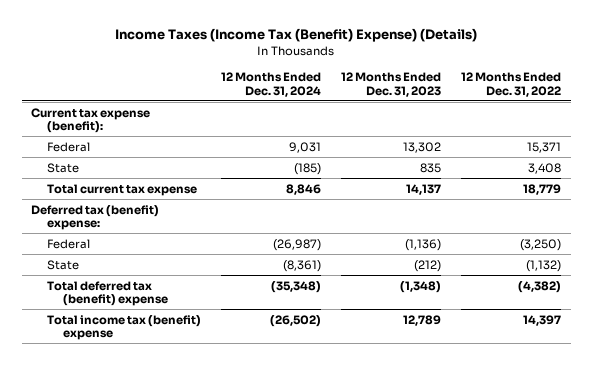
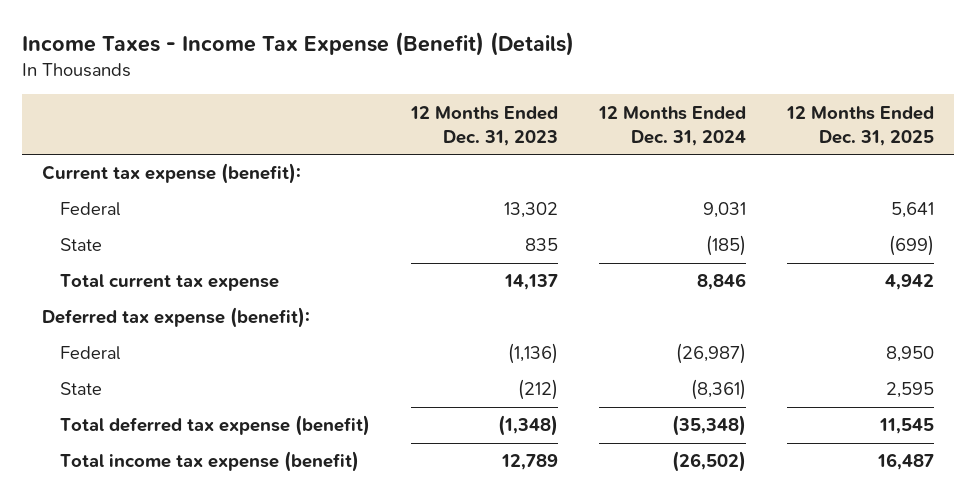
- Income Taxes (Income Tax (Benefit) Expense) (Details)
+ Income Taxes - Income Tax Expense (Benefit) (Details)
- | 12 Months Ended Dec. 31, 2024 | 12 Months Ended Dec. 31, 2023 | 12 Months Ended Dec. 31, 2022
+ | 12 Months Ended Dec. 31, 2023 | 12 Months Ended Dec. 31, 2024 | 12 Months Ended Dec. 31, 2025
- Deferred tax (benefit) expense:
+ Deferred tax expense (benefit):
- Total deferred tax (benefit) expense | (35,348) | (1,348) | (4,382)
- Total income tax (benefit) expense | (26,502) | 12,789 | 14,397
+ Total deferred tax expense (benefit) | (1,348) | (35,348) | 11,545
+ Total income tax expense (benefit) | 12,789 | (26,502) | 16,487

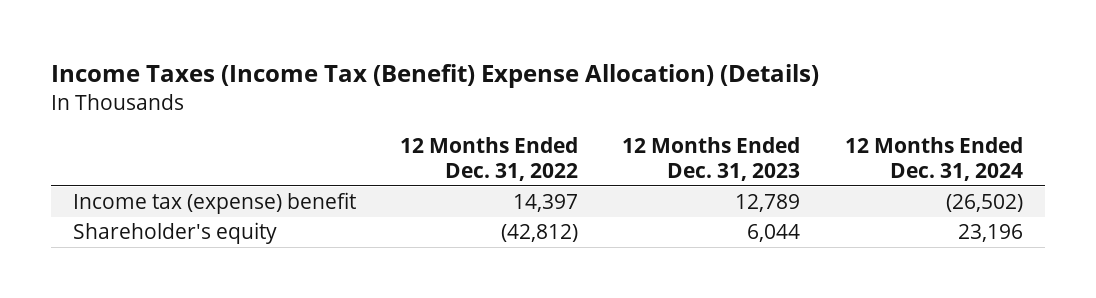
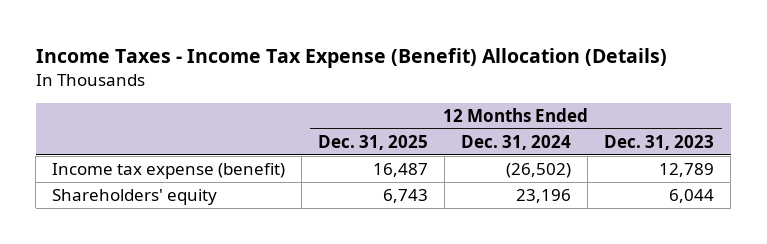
- Income Taxes (Income Tax (Benefit) Expense Allocation) (Details)
+ Income Taxes - Income Tax Expense (Benefit) Allocation (Details)
- | 12 Months Ended Dec. 31, 2022 | 12 Months Ended Dec. 31, 2023 | 12 Months Ended Dec. 31, 2024
+ | 12 Months Ended Dec. 31, 2025 | 12 Months Ended Dec. 31, 2024 | 12 Months Ended Dec. 31, 2023
- Income tax (expense) benefit | 14,397 | 12,789 | (26,502)
- Shareholder's equity | (42,812) | 6,044 | 23,196
+ Income tax expense (benefit) | 16,487 | (26,502) | 12,789
+ Shareholders' equity | 6,743 | 23,196 | 6,044

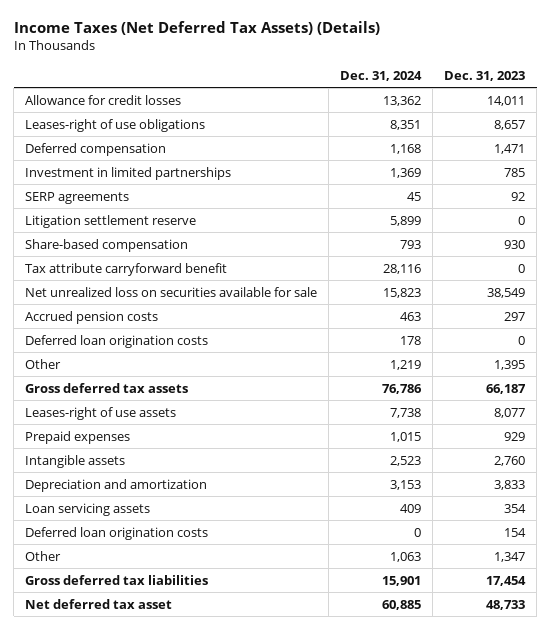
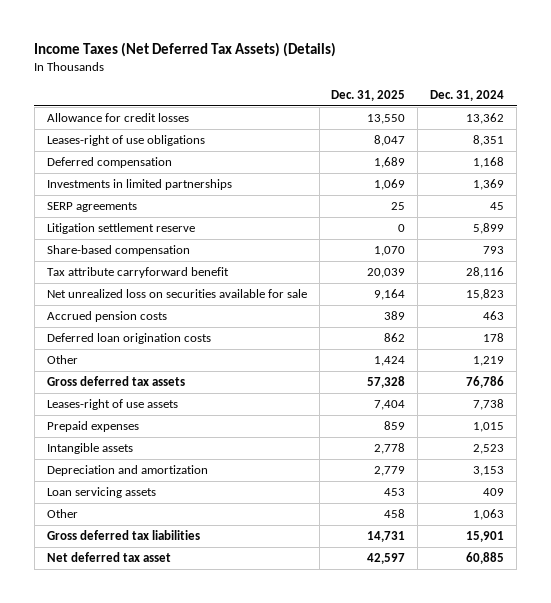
- | Dec. 31, 2024 | Dec. 31, 2023
+ | Dec. 31, 2025 | Dec. 31, 2024
- Investment in limited partnerships | 1,369 | 785
+ Investments in limited partnerships | 1,069 | 1,369
- Deferred loan origination costs | 0 | 154

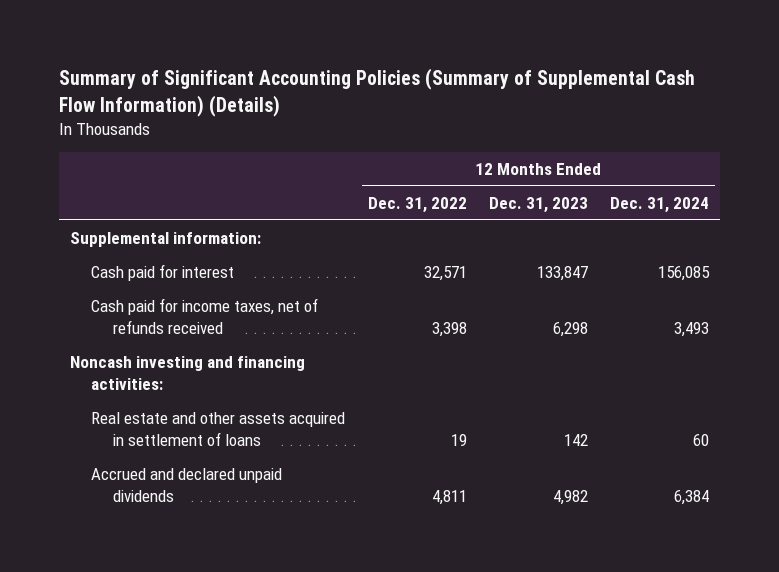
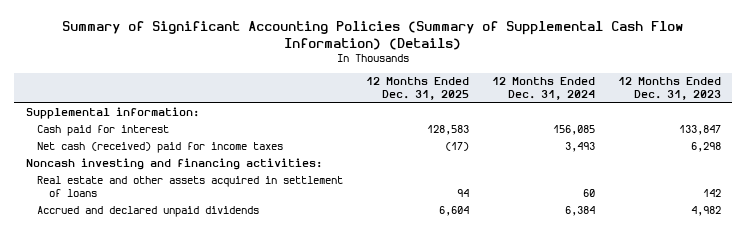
- | 12 Months Ended Dec. 31, 2022 | 12 Months Ended Dec. 31, 2023 | 12 Months Ended Dec. 31, 2024
+ | 12 Months Ended Dec. 31, 2025 | 12 Months Ended Dec. 31, 2024 | 12 Months Ended Dec. 31, 2023
- Cash paid for income taxes, net of refunds received | 3,398 | 6,298 | 3,493
+ Net cash (received) paid for income taxes | (17) | 3,493 | 6,298

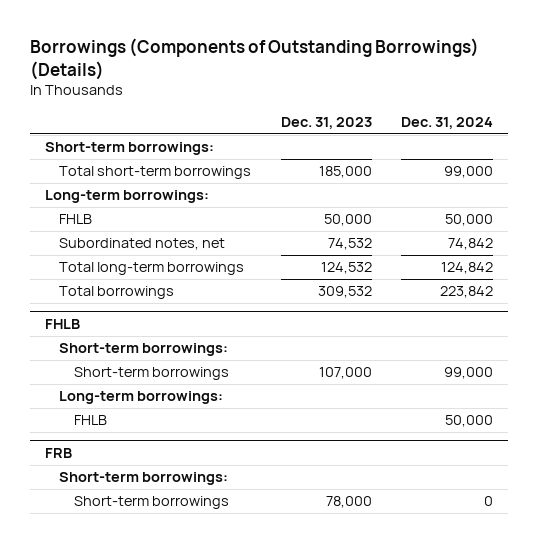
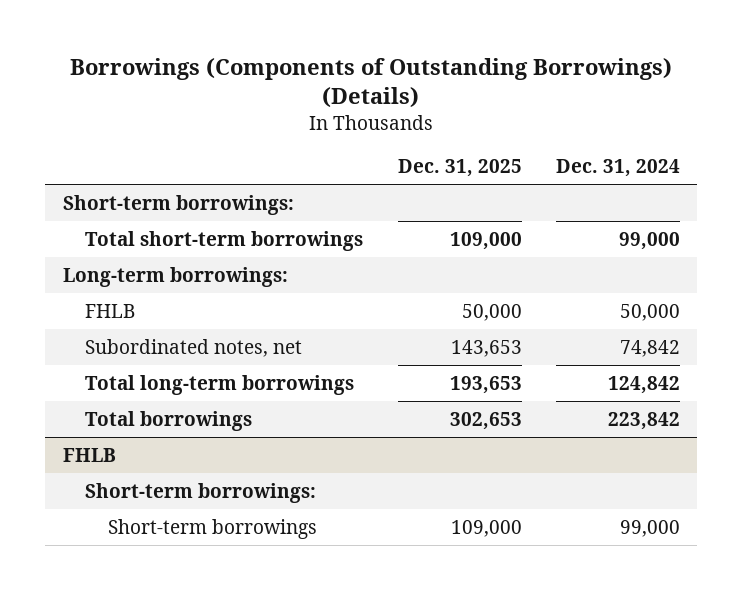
- | Dec. 31, 2023 | Dec. 31, 2024
+ | Dec. 31, 2025 | Dec. 31, 2024
@ FHLB
- Long-term borrowings:
- FHLB | | 50,000
- FRB
- Short-term borrowings:
- Short-term borrowings | 78,000 | 0

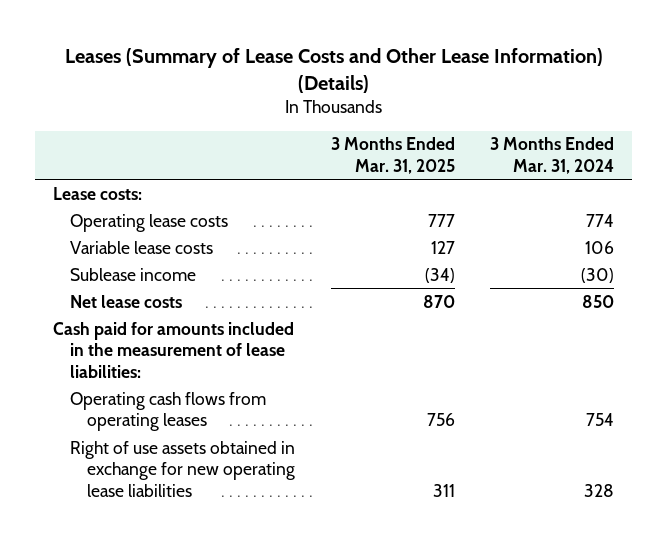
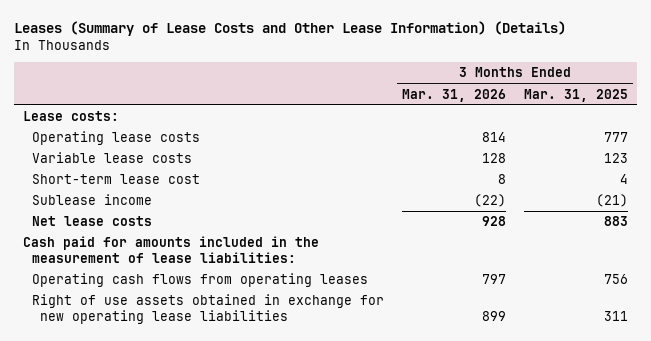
- | 3 Months Ended Mar. 31, 2025 | 3 Months Ended Mar. 31, 2024
+ | 3 Months Ended Mar. 31, 2026 | 3 Months Ended Mar. 31, 2025
- Variable lease costs | 127 | 106
- Sublease income | (34) | (30)
- Net lease costs | 870 | 850
+ Variable lease costs | 128 | 123
+ Short-term lease cost | 8 | 4
+ Sublease income | (22) | (21)
+ Net lease costs | 928 | 883

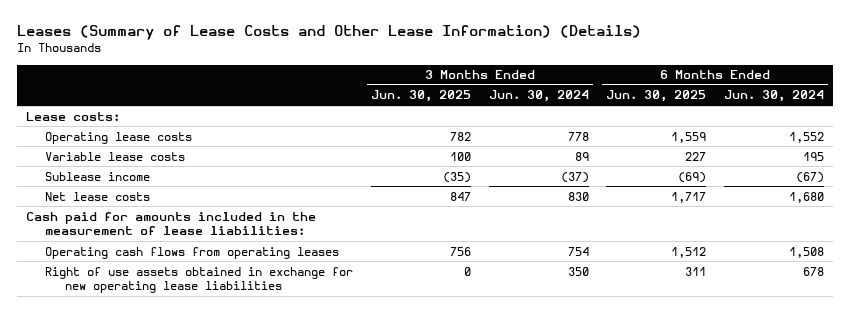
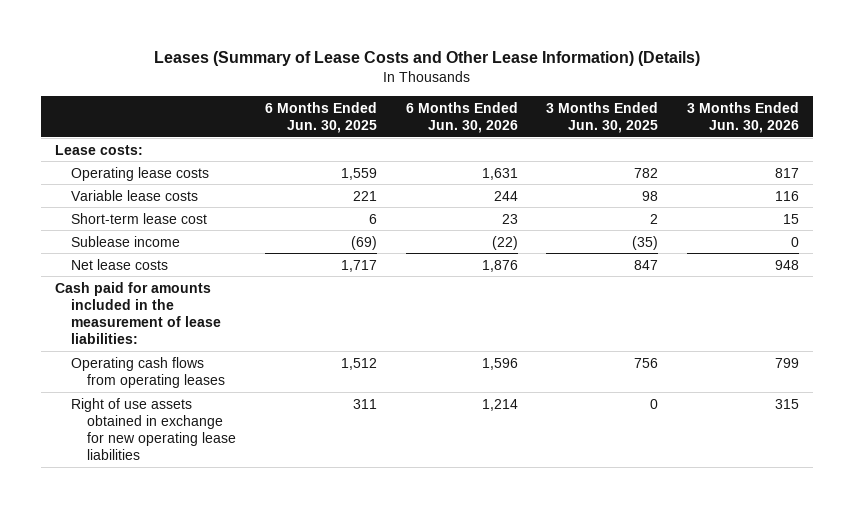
- | 3 Months Ended Jun. 30, 2025 | 3 Months Ended Jun. 30, 2024 | 6 Months Ended Jun. 30, 2025 | 6 Months Ended Jun. 30, 2024
+ | 6 Months Ended Jun. 30, 2025 | 6 Months Ended Jun. 30, 2026 | 3 Months Ended Jun. 30, 2025 | 3 Months Ended Jun. 30, 2026
- Variable lease costs | 100 | 89 | 227 | 195
+ Variable lease costs | 221 | 244 | 98 | 116
+ Short-term lease cost | 6 | 23 | 2 | 15

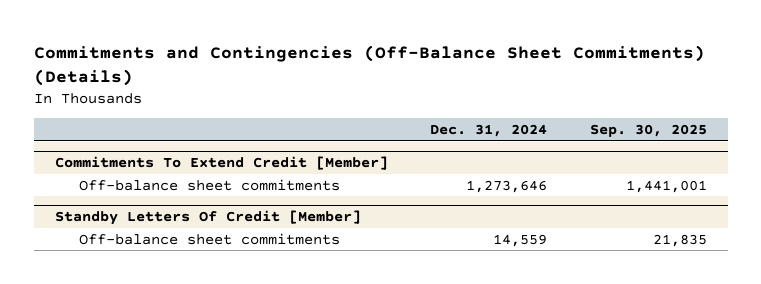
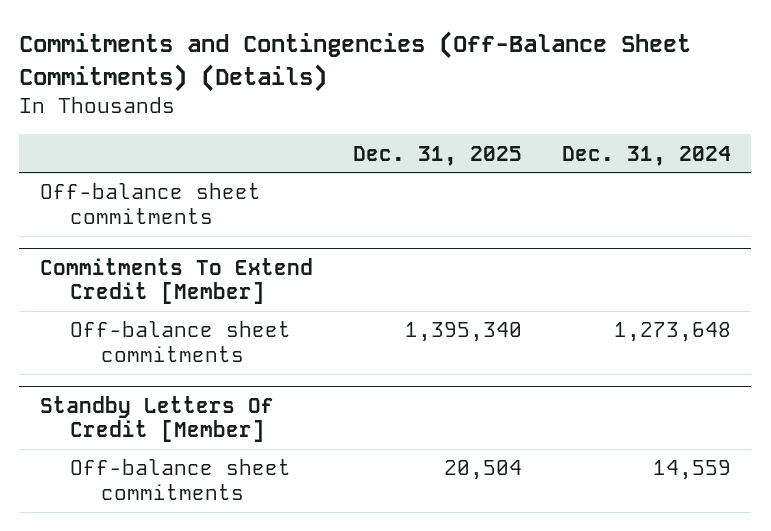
- | Dec. 31, 2024 | Sep. 30, 2025
+ | Dec. 31, 2025 | Dec. 31, 2024
+ Off-balance sheet commitments
@ Commitments To Extend Credit [Member]
- Off-balance sheet commitments | 1,273,646 | 1,441,001
+ Off-balance sheet commitments | 1,395,340 | 1,273,648

